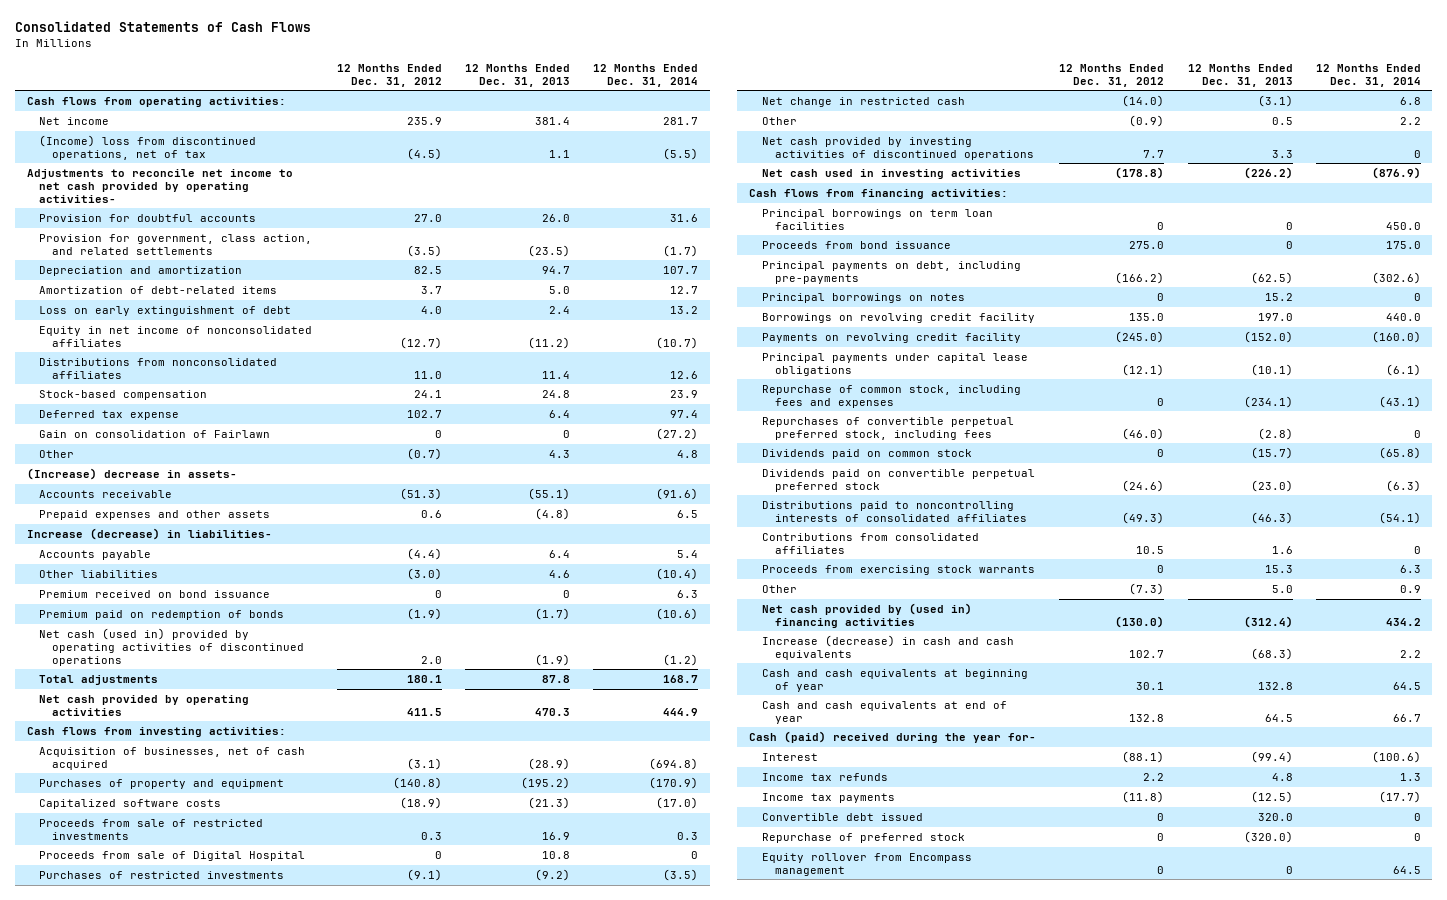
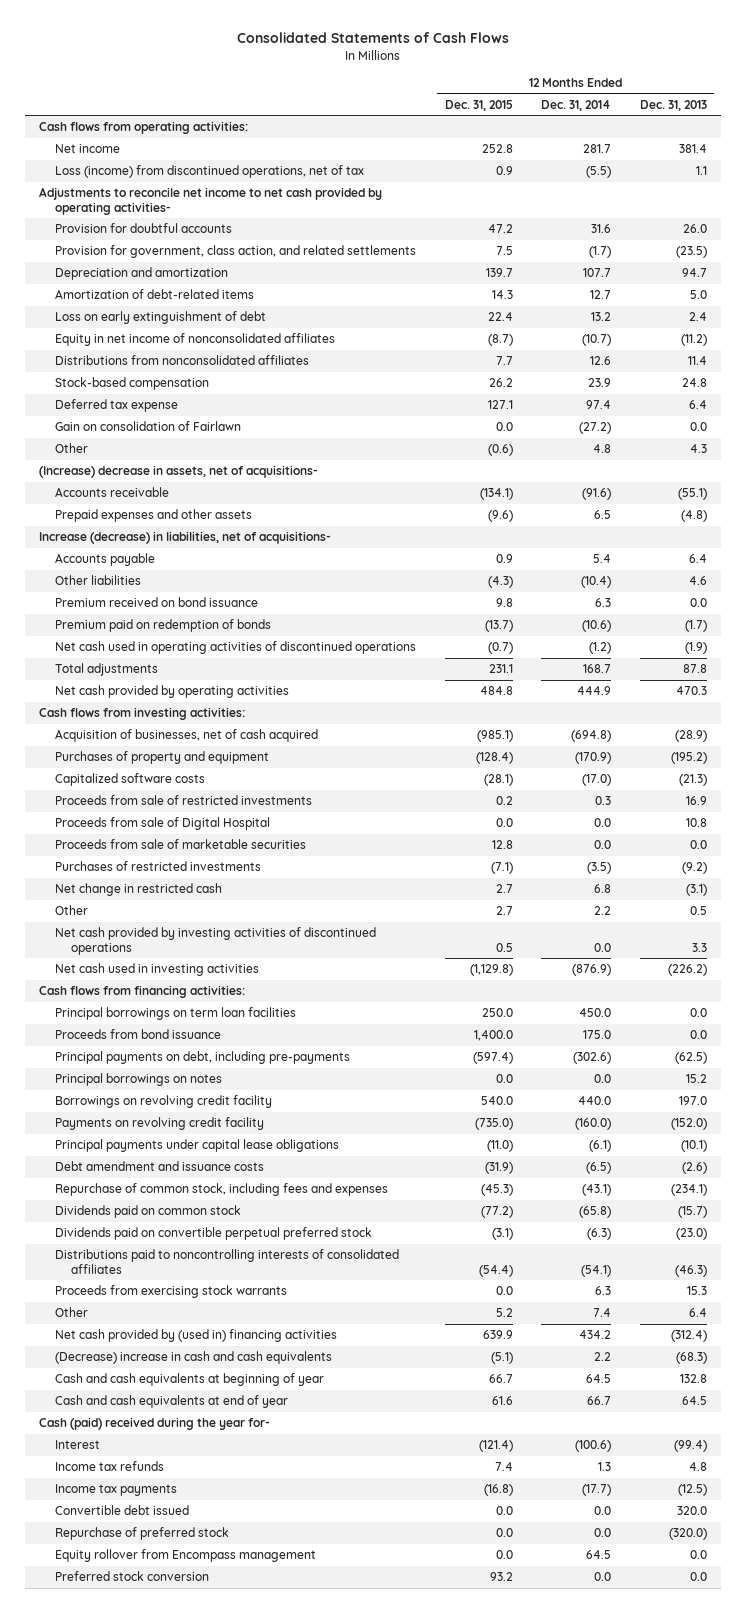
- | 12 Months Ended Dec. 31, 2012 | 12 Months Ended Dec. 31, 2013 | 12 Months Ended Dec. 31, 2014
+ | 12 Months Ended Dec. 31, 2015 | 12 Months Ended Dec. 31, 2014 | 12 Months Ended Dec. 31, 2013
- (Income) loss from discontinued operations, net of tax | (4.5) | 1.1 | (5.5)
+ Loss (income) from discontinued operations, net of tax | 0.9 | (5.5) | 1.1
- Gain on consolidation of Fairlawn | 0 | 0 | (27.2)
+ Gain on consolidation of Fairlawn | 0.0 | (27.2) | 0.0
- (Increase) decrease in assets-
+ (Increase) decrease in assets, net of acquisitions-
- Increase (decrease) in liabilities-
+ Increase (decrease) in liabilities, net of acquisitions-
- Premium received on bond issuance | 0 | 0 | 6.3
+ Premium received on bond issuance | 9.8 | 6.3 | 0.0
- Net cash (used in) provided by operating activities of discontinued operations | 2.0 | (1.9) | (1.2)
+ Net cash used in operating activities of discontinued operations | (0.7) | (1.2) | (1.9)
- Proceeds from sale of Digital Hospital | 0 | 10.8 | 0
+ Proceeds from sale of Digital Hospital | 0.0 | 0.0 | 10.8
+ Proceeds from sale of marketable securities | 12.8 | 0.0 | 0.0
- Net cash provided by investing activities of discontinued operations | 7.7 | 3.3 | 0
+ Net cash provided by investing activities of discontinued operations | 0.5 | 0.0 | 3.3
- Principal borrowings on term loan facilities | 0 | 0 | 450.0
- Proceeds from bond issuance | 275.0 | 0 | 175.0
+ Principal borrowings on term loan facilities | 250.0 | 450.0 | 0.0
+ Proceeds from bond issuance | 1,400.0 | 175.0 | 0.0
- Principal borrowings on notes | 0 | 15.2 | 0
+ Principal borrowings on notes | 0.0 | 0.0 | 15.2
+ Debt amendment and issuance costs | (31.9) | (6.5) | (2.6)
- Repurchases of convertible perpetual preferred stock, including fees | (46.0) | (2.8) | 0
- Contributions from consolidated affiliates | 10.5 | 1.6 | 0
- Other | (7.3) | 5.0 | 0.9
+ Other | 5.2 | 7.4 | 6.4
- Increase (decrease) in cash and cash equivalents | 102.7 | (68.3) | 2.2
+ (Decrease) increase in cash and cash equivalents | (5.1) | 2.2 | (68.3)
- Convertible debt issued | 0 | 320.0 | 0
- Repurchase of preferred stock | 0 | (320.0) | 0
- Equity rollover from Encompass management | 0 | 0 | 64.5
+ Convertible debt issued | 0.0 | 0.0 | 320.0
+ Repurchase of preferred stock | 0.0 | 0.0 | (320.0)
+ Equity rollover from Encompass management | 0.0 | 64.5 | 0.0
+ Preferred stock conversion | 93.2 | 0.0 | 0.0

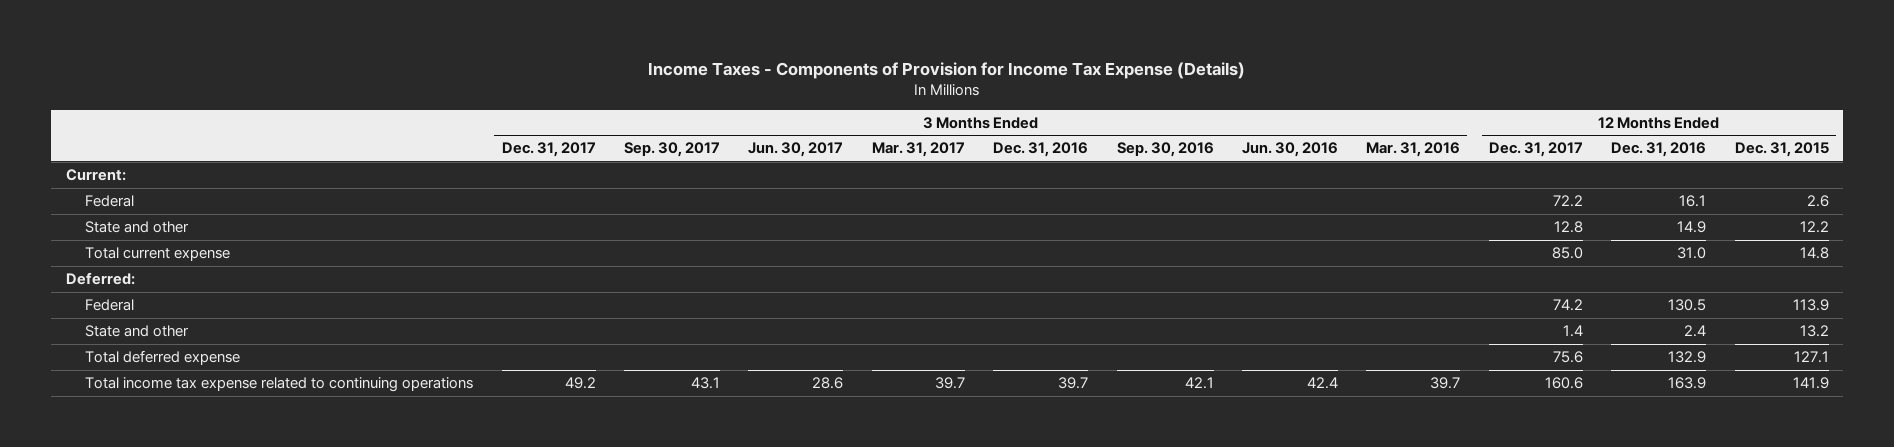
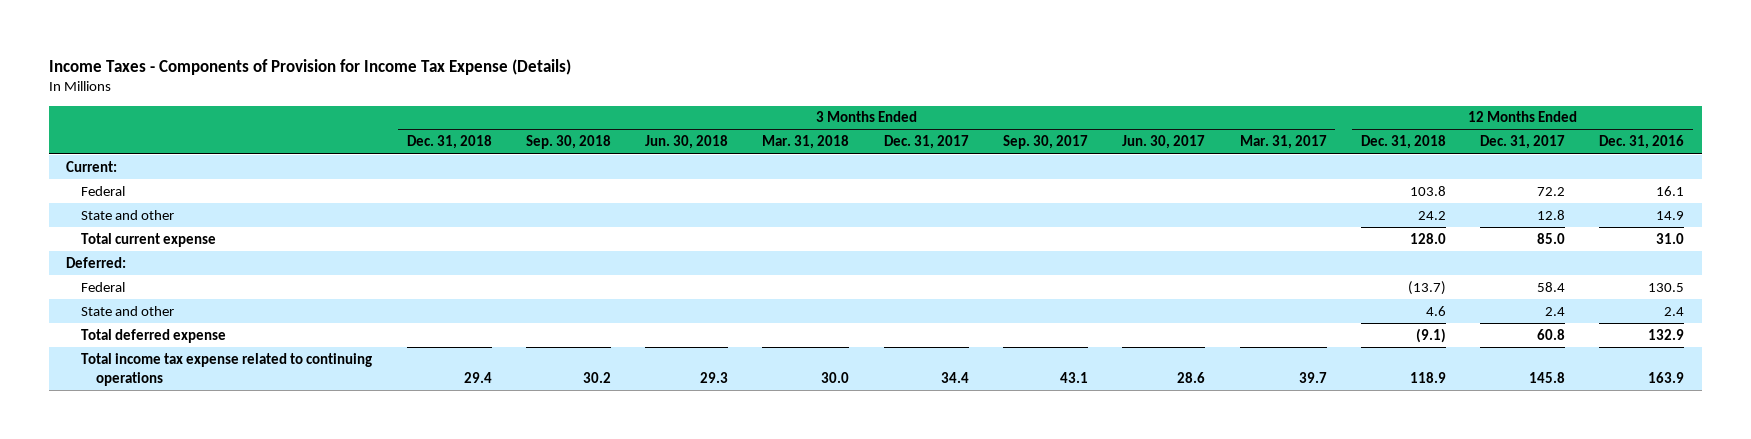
- | 3 Months Ended Dec. 31, 2017 | 3 Months Ended Sep. 30, 2017 | 3 Months Ended Jun. 30, 2017 | 3 Months Ended Mar. 31, 2017 | 3 Months Ended Dec. 31, 2016 | 3 Months Ended Sep. 30, 2016 | 3 Months Ended Jun. 30, 2016 | 3 Months Ended Mar. 31, 2016 | 12 Months Ended Dec. 31, 2017 | 12 Months Ended Dec. 31, 2016 | 12 Months Ended Dec. 31, 2015
+ | 3 Months Ended Dec. 31, 2018 | 3 Months Ended Sep. 30, 2018 | 3 Months Ended Jun. 30, 2018 | 3 Months Ended Mar. 31, 2018 | 3 Months Ended Dec. 31, 2017 | 3 Months Ended Sep. 30, 2017 | 3 Months Ended Jun. 30, 2017 | 3 Months Ended Mar. 31, 2017 | 12 Months Ended Dec. 31, 2018 | 12 Months Ended Dec. 31, 2017 | 12 Months Ended Dec. 31, 2016
- Federal | | | | | | | | | 74.2 | 130.5 | 113.9
- State and other | | | | | | | | | 1.4 | 2.4 | 13.2
- Total deferred expense | | | | | | | | | 75.6 | 132.9 | 127.1
- Total income tax expense related to continuing operations | 49.2 | 43.1 | 28.6 | 39.7 | 39.7 | 42.1 | 42.4 | 39.7 | 160.6 | 163.9 | 141.9
+ Federal | | | | | | | | | (13.7) | 58.4 | 130.5
+ State and other | | | | | | | | | 4.6 | 2.4 | 2.4
+ Total deferred expense | | | | | | | | | (9.1) | 60.8 | 132.9
+ Total income tax expense related to continuing operations | 29.4 | 30.2 | 29.3 | 30.0 | 34.4 | 43.1 | 28.6 | 39.7 | 118.9 | 145.8 | 163.9

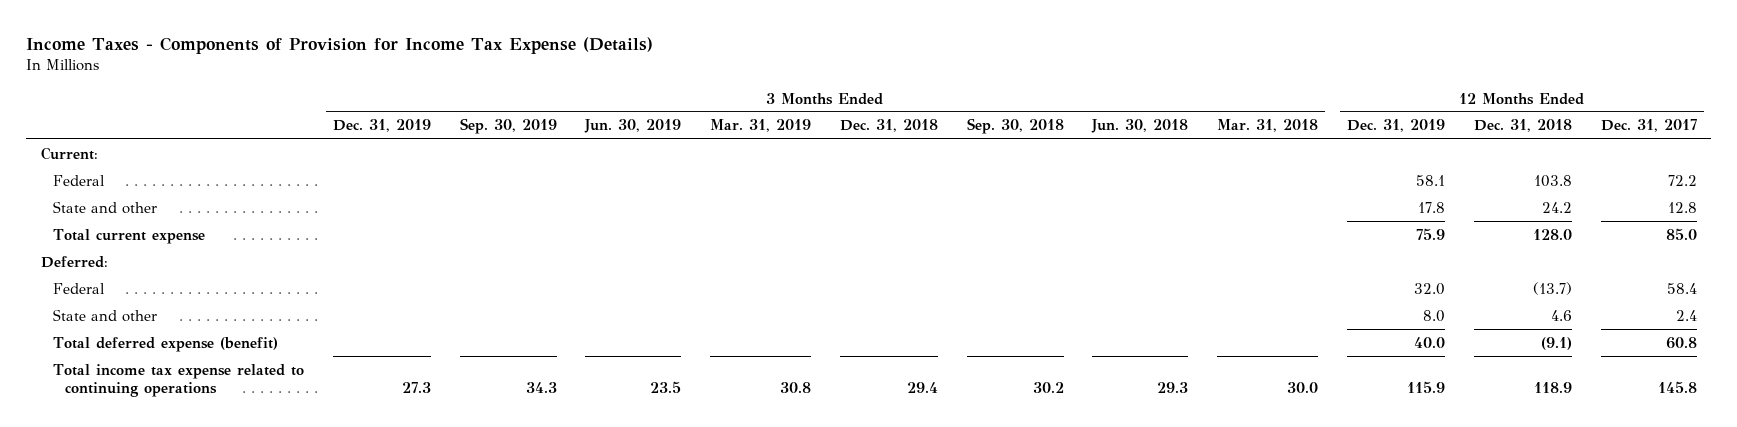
- | 3 Months Ended Dec. 31, 2018 | 3 Months Ended Sep. 30, 2018 | 3 Months Ended Jun. 30, 2018 | 3 Months Ended Mar. 31, 2018 | 3 Months Ended Dec. 31, 2017 | 3 Months Ended Sep. 30, 2017 | 3 Months Ended Jun. 30, 2017 | 3 Months Ended Mar. 31, 2017 | 12 Months Ended Dec. 31, 2018 | 12 Months Ended Dec. 31, 2017 | 12 Months Ended Dec. 31, 2016
+ | 3 Months Ended Dec. 31, 2019 | 3 Months Ended Sep. 30, 2019 | 3 Months Ended Jun. 30, 2019 | 3 Months Ended Mar. 31, 2019 | 3 Months Ended Dec. 31, 2018 | 3 Months Ended Sep. 30, 2018 | 3 Months Ended Jun. 30, 2018 | 3 Months Ended Mar. 31, 2018 | 12 Months Ended Dec. 31, 2019 | 12 Months Ended Dec. 31, 2018 | 12 Months Ended Dec. 31, 2017
- Total deferred expense | | | | | | | | | (9.1) | 60.8 | 132.9
+ Total deferred expense (benefit) | | | | | | | | | 40.0 | (9.1) | 60.8

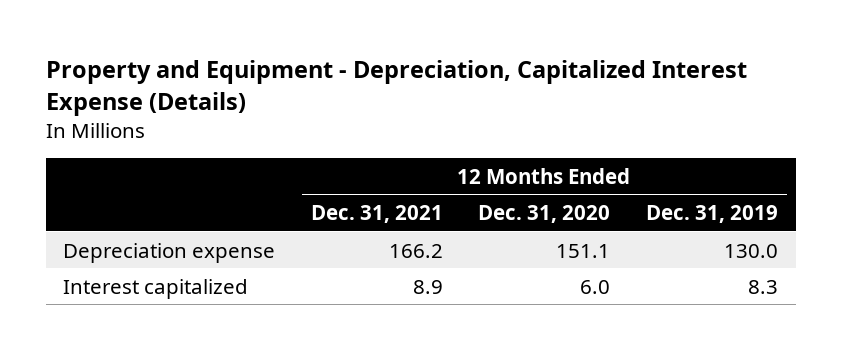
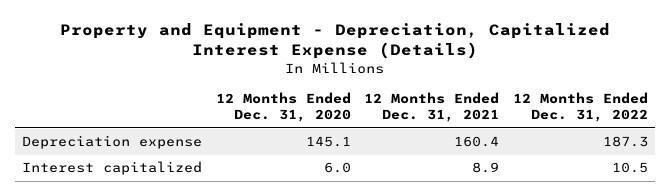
- | 12 Months Ended Dec. 31, 2021 | 12 Months Ended Dec. 31, 2020 | 12 Months Ended Dec. 31, 2019
+ | 12 Months Ended Dec. 31, 2020 | 12 Months Ended Dec. 31, 2021 | 12 Months Ended Dec. 31, 2022
- Depreciation expense | 166.2 | 151.1 | 130.0
+ Depreciation expense | 145.1 | 160.4 | 187.3

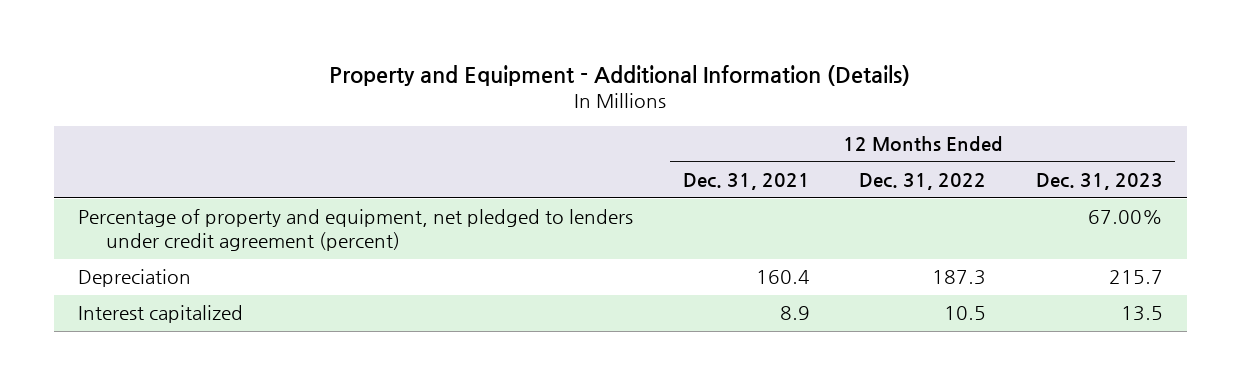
- Property and Equipment - Depreciation, Capitalized Interest Expense (Details)
+ Property and Equipment - Additional Information (Details)
- | 12 Months Ended Dec. 31, 2020 | 12 Months Ended Dec. 31, 2021 | 12 Months Ended Dec. 31, 2022
+ | 12 Months Ended Dec. 31, 2021 | 12 Months Ended Dec. 31, 2022 | 12 Months Ended Dec. 31, 2023
- Depreciation expense | 145.1 | 160.4 | 187.3
+ Percentage of property and equipment, net pledged to lenders under credit agreement (percent) | | | 67.00%
+ Depreciation | 160.4 | 187.3 | 215.7

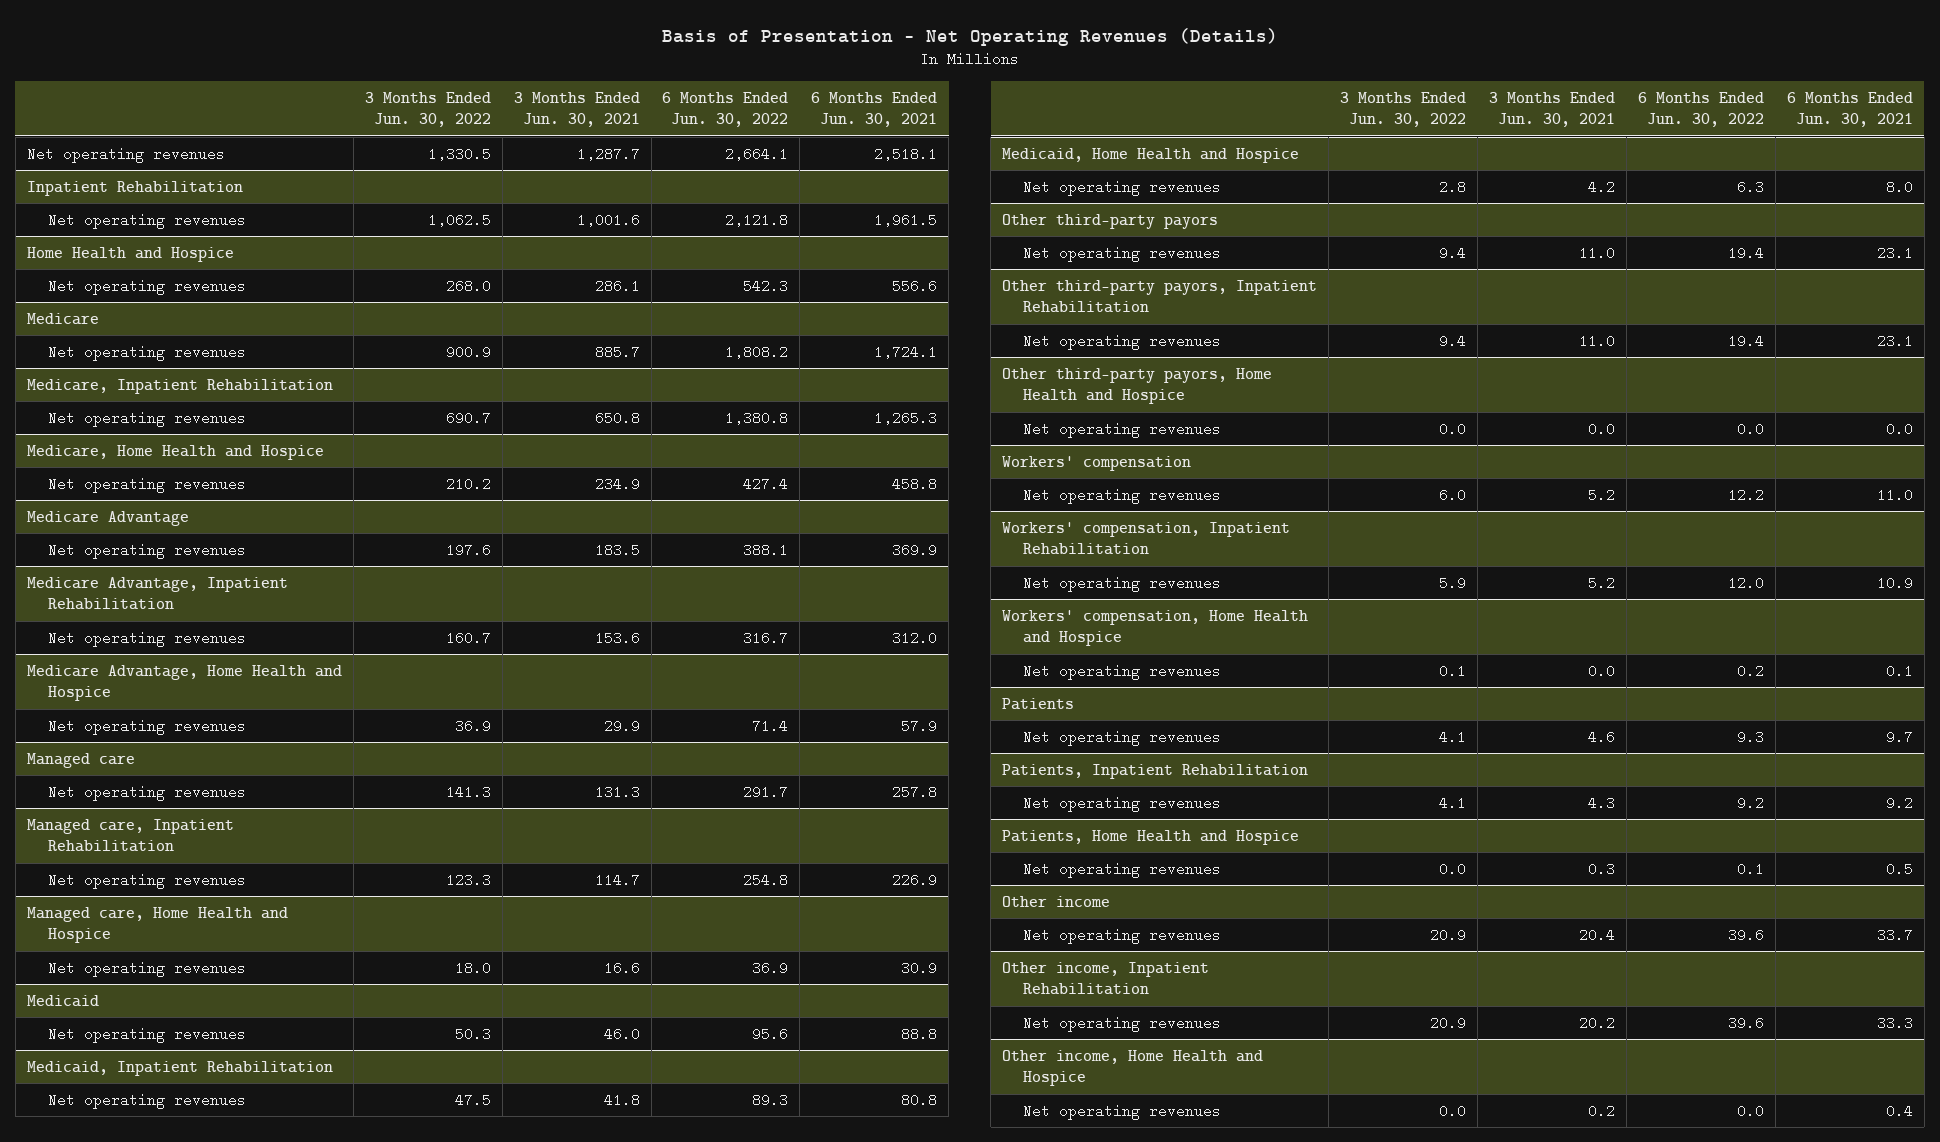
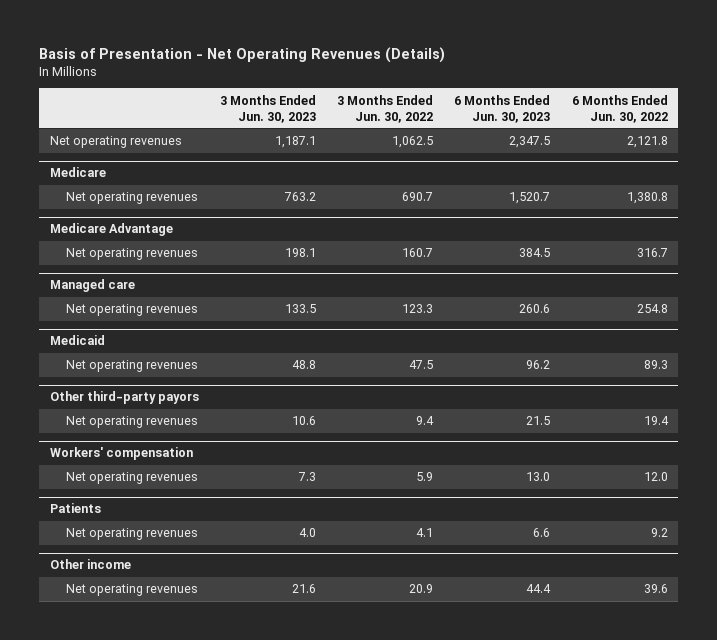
- | 3 Months Ended Jun. 30, 2022 | 3 Months Ended Jun. 30, 2021 | 6 Months Ended Jun. 30, 2022 | 6 Months Ended Jun. 30, 2021
+ | 3 Months Ended Jun. 30, 2023 | 3 Months Ended Jun. 30, 2022 | 6 Months Ended Jun. 30, 2023 | 6 Months Ended Jun. 30, 2022
- Net operating revenues | 1,330.5 | 1,287.7 | 2,664.1 | 2,518.1
- Inpatient Rehabilitation
- Home Health and Hospice
- Net operating revenues | 268.0 | 286.1 | 542.3 | 556.6
@ Medicare
- Net operating revenues | 900.9 | 885.7 | 1,808.2 | 1,724.1
- Medicare, Inpatient Rehabilitation
- Medicare, Home Health and Hospice
- Net operating revenues | 210.2 | 234.9 | 427.4 | 458.8
@ Medicare Advantage
- Net operating revenues | 197.6 | 183.5 | 388.1 | 369.9
- Medicare Advantage, Inpatient Rehabilitation
- Medicare Advantage, Home Health and Hospice
- Net operating revenues | 36.9 | 29.9 | 71.4 | 57.9
@ Managed care
- Net operating revenues | 141.3 | 131.3 | 291.7 | 257.8
- Managed care, Inpatient Rehabilitation
- Managed care, Home Health and Hospice
- Net operating revenues | 18.0 | 16.6 | 36.9 | 30.9
@ Medicaid
- Net operating revenues | 50.3 | 46.0 | 95.6 | 88.8
- Medicaid, Inpatient Rehabilitation
- Medicaid, Home Health and Hospice
- Net operating revenues | 2.8 | 4.2 | 6.3 | 8.0
- Other third-party payors, Inpatient Rehabilitation
- Net operating revenues | 9.4 | 11.0 | 19.4 | 23.1
- Other third-party payors, Home Health and Hospice
- Net operating revenues | 0.0 | 0.0 | 0.0 | 0.0
@ Workers' compensation
- Net operating revenues | 6.0 | 5.2 | 12.2 | 11.0
- Workers' compensation, Inpatient Rehabilitation
- Workers' compensation, Home Health and Hospice
- Net operating revenues | 0.1 | 0.0 | 0.2 | 0.1
@ Patients
- Net operating revenues | 4.1 | 4.6 | 9.3 | 9.7
- Patients, Inpatient Rehabilitation
- Patients, Home Health and Hospice
- Net operating revenues | 0.0 | 0.3 | 0.1 | 0.5
- Other income, Inpatient Rehabilitation
- Net operating revenues | 20.9 | 20.2 | 39.6 | 33.3
- Other income, Home Health and Hospice
- Net operating revenues | 0.0 | 0.2 | 0.0 | 0.4

